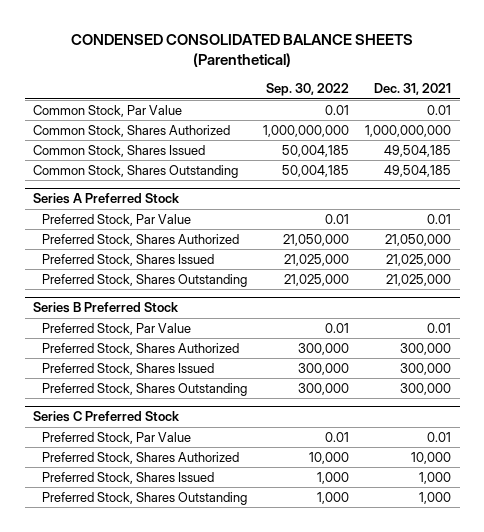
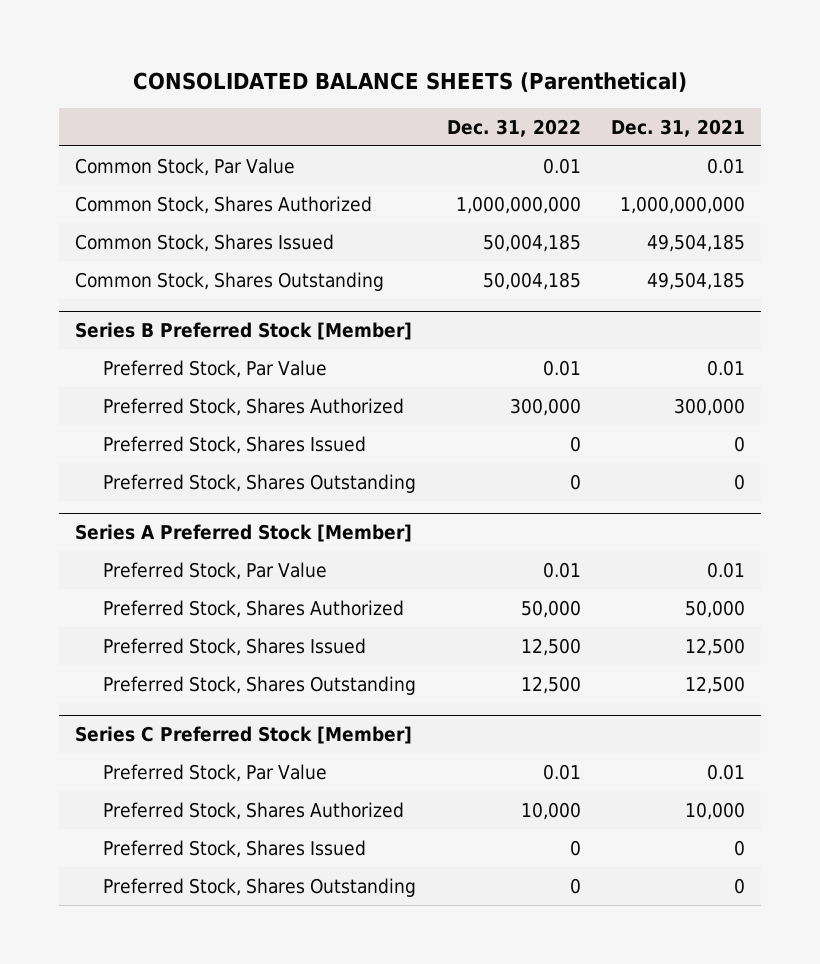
- CONDENSED CONSOLIDATED BALANCE SHEETS (Parenthetical)
+ CONSOLIDATED BALANCE SHEETS (Parenthetical)
- | Sep. 30, 2022 | Dec. 31, 2021
+ | Dec. 31, 2022 | Dec. 31, 2021
- Series A Preferred Stock
- Preferred Stock, Par Value | 0.01 | 0.01
- Preferred Stock, Shares Authorized | 21,050,000 | 21,050,000
- Preferred Stock, Shares Issued | 21,025,000 | 21,025,000
- Preferred Stock, Shares Outstanding | 21,025,000 | 21,025,000
- Series B Preferred Stock
+ Series B Preferred Stock [Member]
- Preferred Stock, Shares Issued | 300,000 | 300,000
- Preferred Stock, Shares Outstanding | 300,000 | 300,000
- Series C Preferred Stock
+ Preferred Stock, Shares Issued | 0 | 0
+ Preferred Stock, Shares Outstanding | 0 | 0
+ Series A Preferred Stock [Member]
+ Preferred Stock, Shares Authorized | 50,000 | 50,000
+ Preferred Stock, Shares Issued | 12,500 | 12,500
+ Preferred Stock, Shares Outstanding | 12,500 | 12,500
+ Series C Preferred Stock [Member]
+ Preferred Stock, Par Value | 0.01 | 0.01
- Preferred Stock, Shares Issued | 1,000 | 1,000
- Preferred Stock, Shares Outstanding | 1,000 | 1,000
+ Preferred Stock, Shares Issued | 0 | 0
+ Preferred Stock, Shares Outstanding | 0 | 0

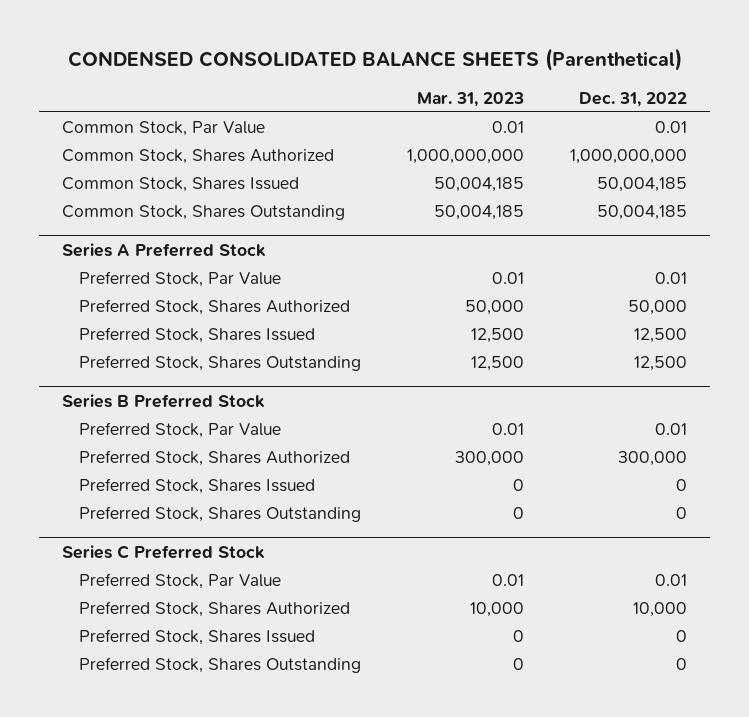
- CONSOLIDATED BALANCE SHEETS (Parenthetical)
+ CONDENSED CONSOLIDATED BALANCE SHEETS (Parenthetical)
- | Dec. 31, 2022 | Dec. 31, 2021
+ | Mar. 31, 2023 | Dec. 31, 2022
- Series B Preferred Stock [Member]
- Preferred Stock, Par Value | 0.01 | 0.01
- Preferred Stock, Shares Authorized | 300,000 | 300,000
- Preferred Stock, Shares Issued | 0 | 0
- Preferred Stock, Shares Outstanding | 0 | 0
- Series A Preferred Stock [Member]
+ Series A Preferred Stock
- Series C Preferred Stock [Member]
+ Series B Preferred Stock
+ Preferred Stock, Shares Authorized | 300,000 | 300,000
+ Preferred Stock, Shares Issued | 0 | 0
+ Preferred Stock, Shares Outstanding | 0 | 0
+ Series C Preferred Stock
+ Preferred Stock, Par Value | 0.01 | 0.01

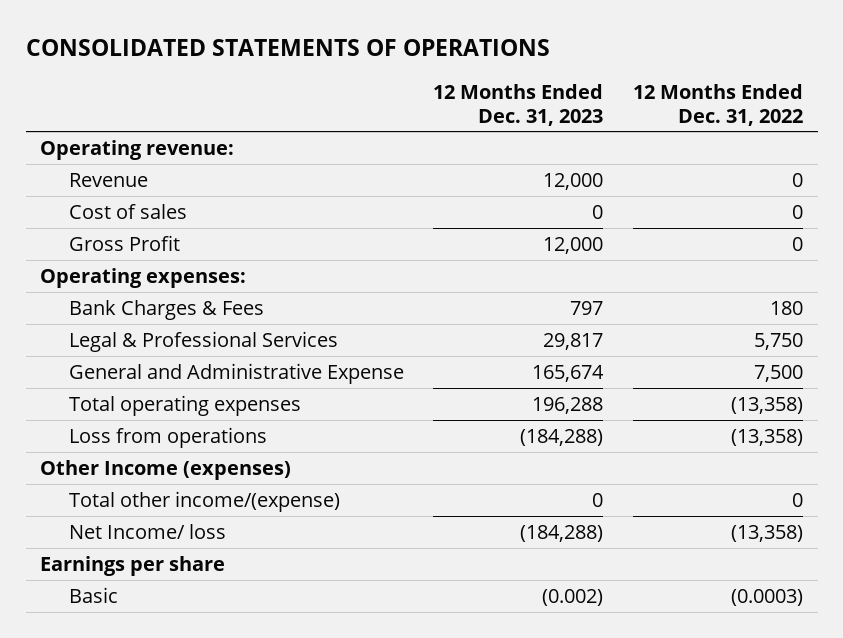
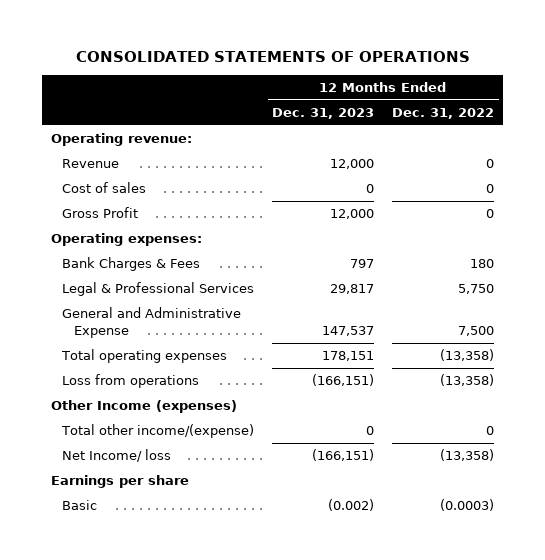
- General and Administrative Expense | 165,674 | 7,500
- Total operating expenses | 196,288 | (13,358)
- Loss from operations | (184,288) | (13,358)
+ General and Administrative Expense | 147,537 | 7,500
+ Total operating expenses | 178,151 | (13,358)
+ Loss from operations | (166,151) | (13,358)
- Net Income/ loss | (184,288) | (13,358)
+ Net Income/ loss | (166,151) | (13,358)

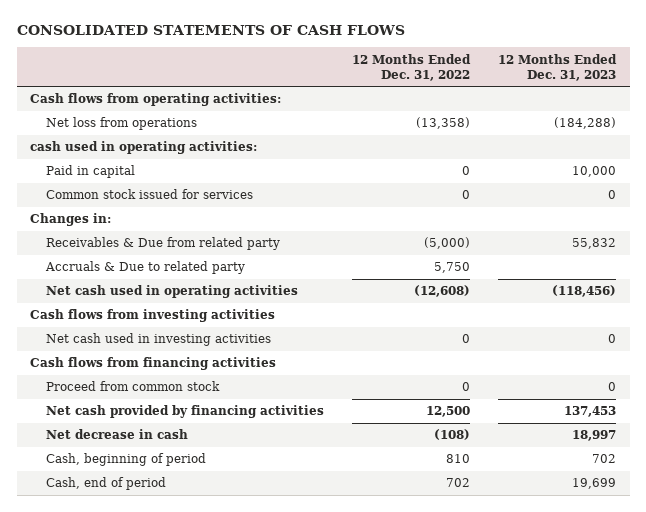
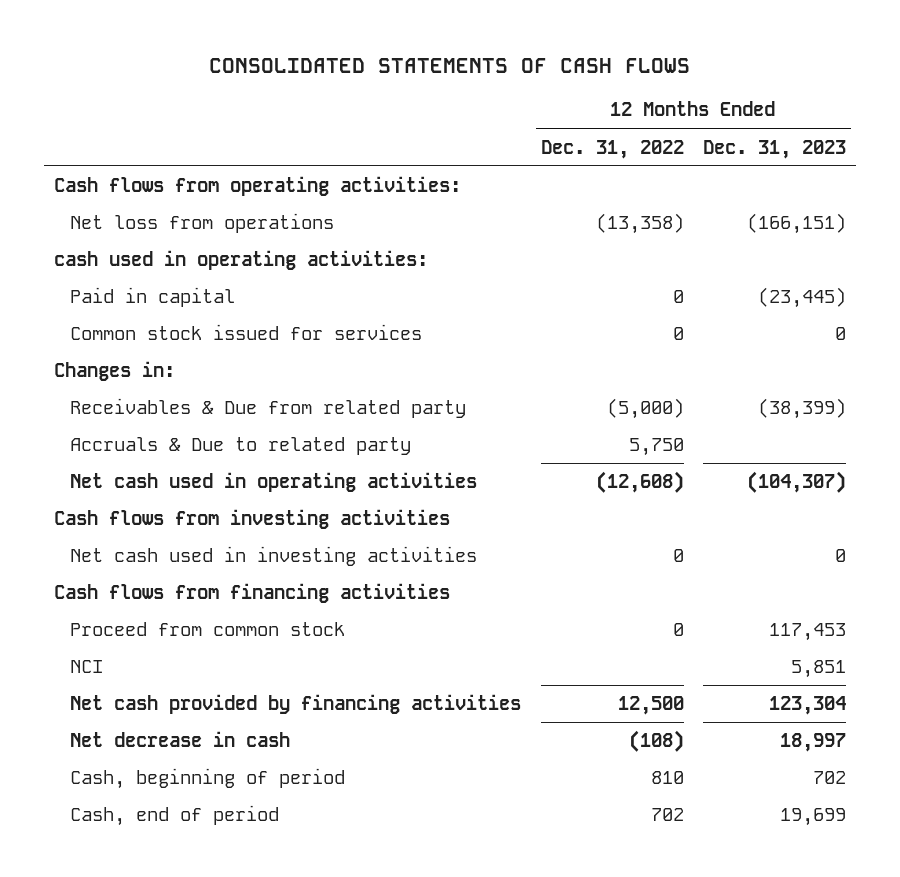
- Net loss from operations | (13,358) | (184,288)
+ Net loss from operations | (13,358) | (166,151)
- Paid in capital | 0 | 10,000
+ Paid in capital | 0 | (23,445)
- Receivables & Due from related party | (5,000) | 55,832
+ Receivables & Due from related party | (5,000) | (38,399)
- Net cash used in operating activities | (12,608) | (118,456)
+ Net cash used in operating activities | (12,608) | (104,307)
- Proceed from common stock | 0 | 0
- Net cash provided by financing activities | 12,500 | 137,453
+ Proceed from common stock | 0 | 117,453
+ NCI | | 5,851
+ Net cash provided by financing activities | 12,500 | 123,304

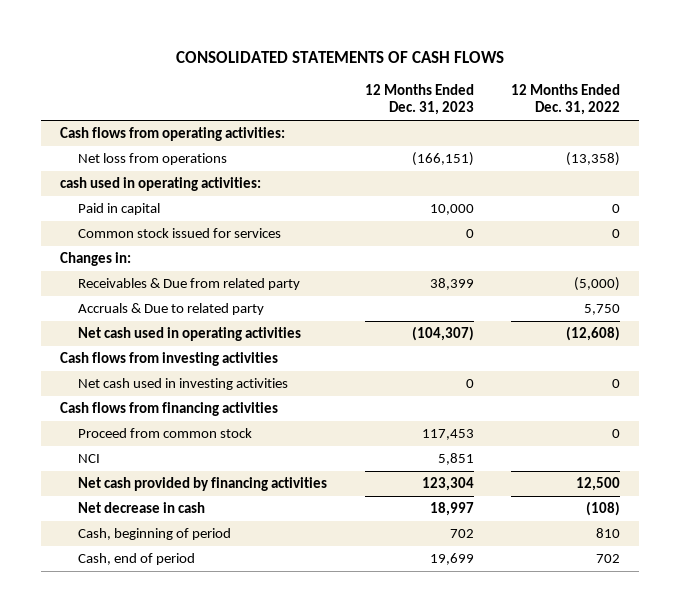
- | 12 Months Ended Dec. 31, 2022 | 12 Months Ended Dec. 31, 2023
+ | 12 Months Ended Dec. 31, 2023 | 12 Months Ended Dec. 31, 2022
- Paid in capital | 0 | (23,445)
+ Paid in capital | 10,000 | 0
- Receivables & Due from related party | (5,000) | (38,399)
+ Receivables & Due from related party | 38,399 | (5,000)

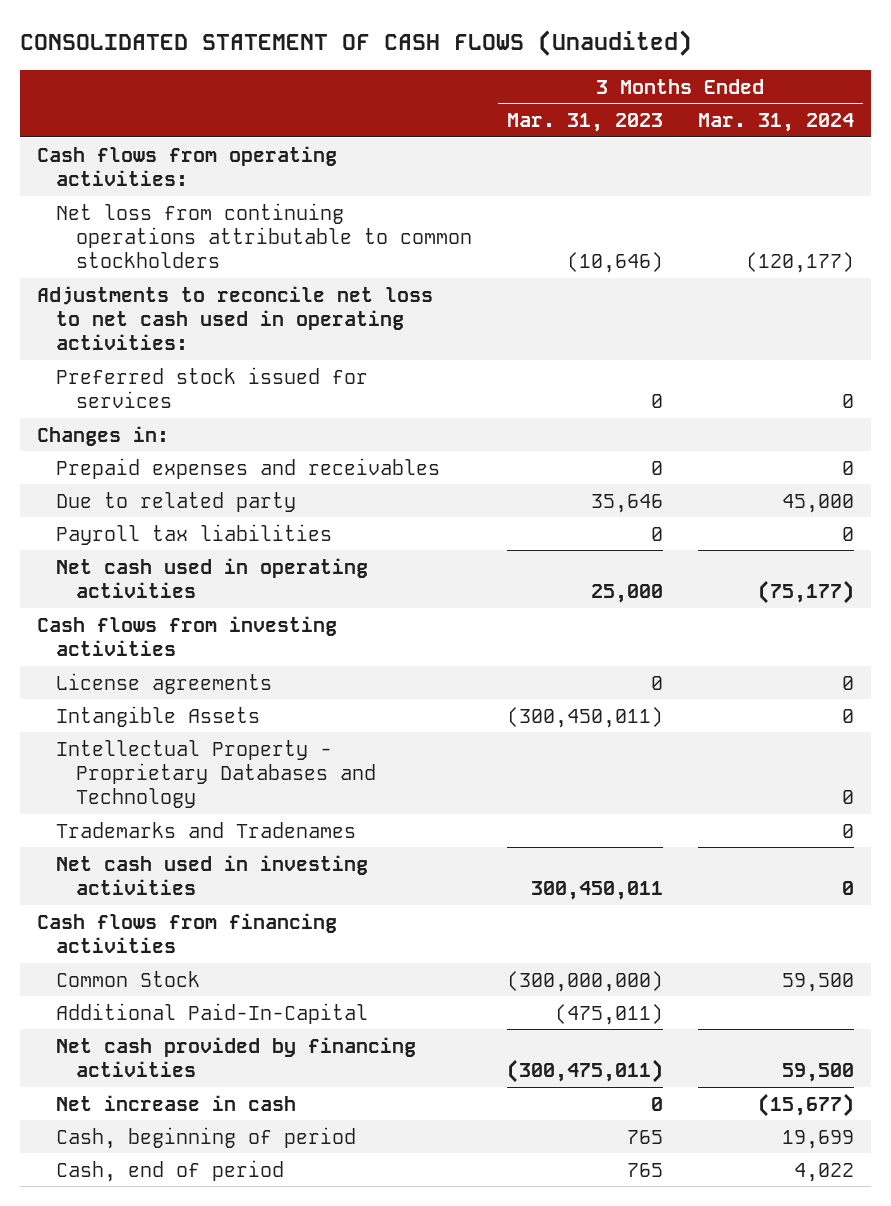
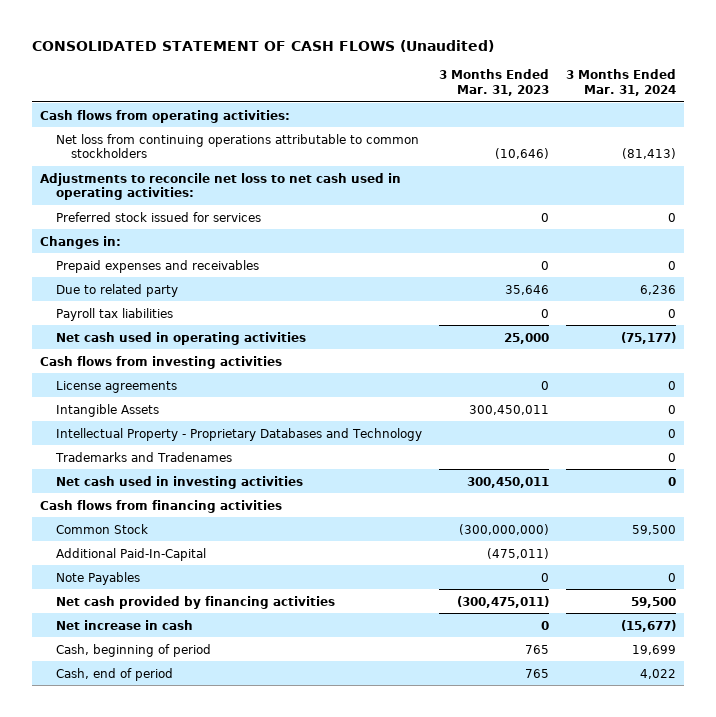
- Net loss from continuing operations attributable to common stockholders | (10,646) | (120,177)
+ Net loss from continuing operations attributable to common stockholders | (10,646) | (81,413)
- Due to related party | 35,646 | 45,000
+ Due to related party | 35,646 | 6,236
- Intangible Assets | (300,450,011) | 0
+ Intangible Assets | 300,450,011 | 0
+ Note Payables | 0 | 0

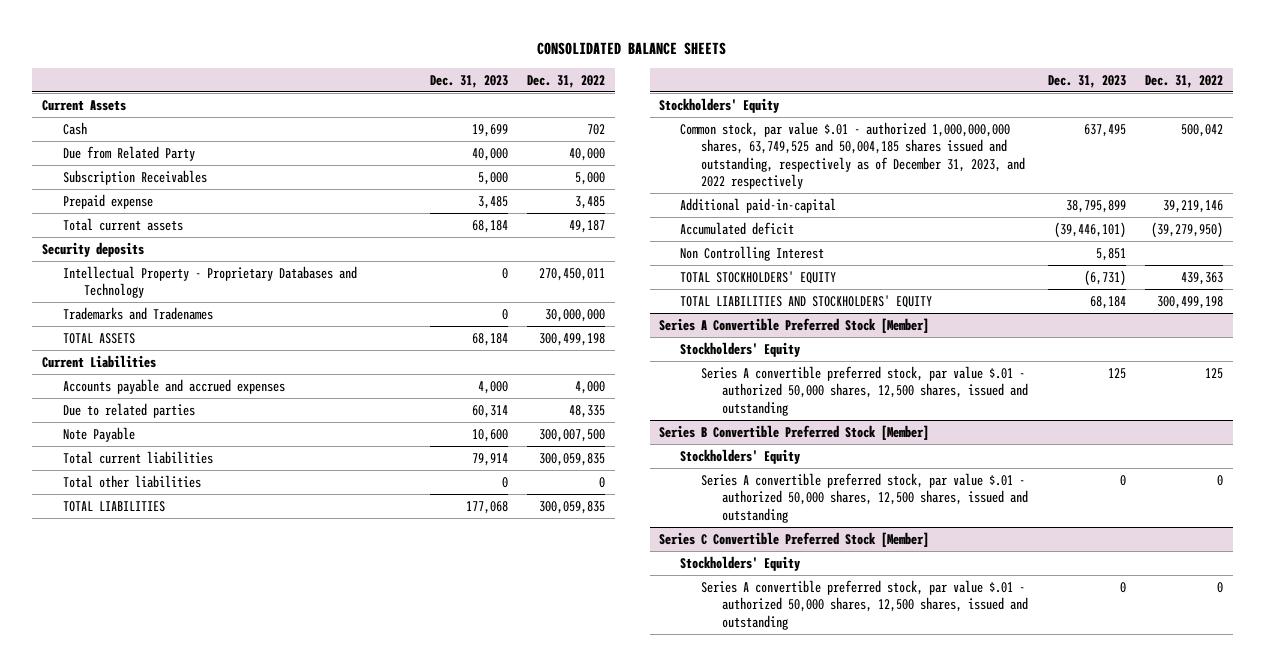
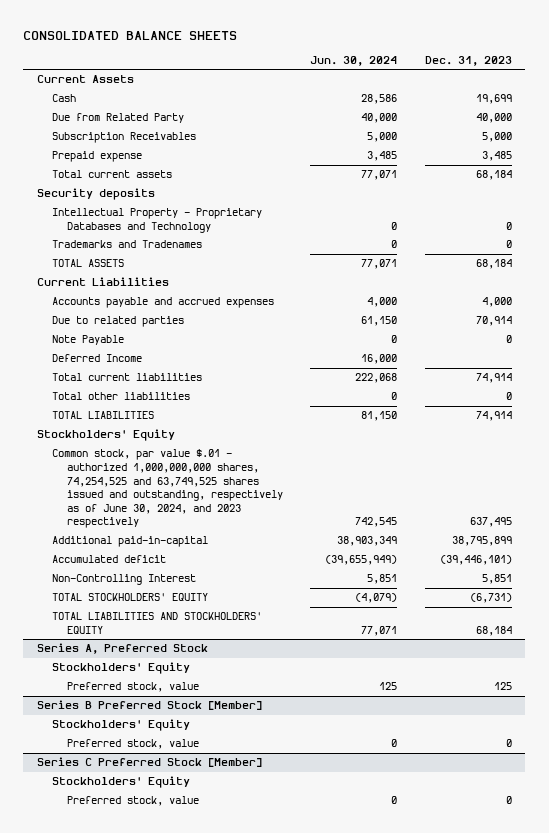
- | Dec. 31, 2023 | Dec. 31, 2022
+ | Jun. 30, 2024 | Dec. 31, 2023
- Due to related parties | 60,314 | 48,335
- Note Payable | 10,600 | 300,007,500
- Total current liabilities | 79,914 | 300,059,835
+ Due to related parties | 61,150 | 70,914
+ Note Payable | 0 | 0
+ Deferred Income | 16,000 |
+ Total current liabilities | 222,068 | 74,914
- TOTAL LIABILITIES | 177,068 | 300,059,835
+ TOTAL LIABILITIES | 81,150 | 74,914
- Common stock, par value $.01 - authorized 1,000,000,000 shares, 63,749,525 and 50,004,185 shares issued and outstanding, respectively as of December 31, 2023, and 2022 respectively | 637,495 | 500,042
+ Common stock, par value $.01 - authorized 1,000,000,000 shares, 74,254,525 and 63,749,525 shares issued and outstanding, respectively as of June 30, 2024, and 2023 respectively | 742,545 | 637,495
- Non Controlling Interest | 5,851 |
+ Non-Controlling Interest | 5,851 | 5,851
- Series A Convertible Preferred Stock [Member]
+ Series A, Preferred Stock
- Series A convertible preferred stock, par value $.01 - authorized 50,000 shares, 12,500 shares, issued and outstanding | 125 | 125
- Series B Convertible Preferred Stock [Member]
+ Preferred stock, value | 125 | 125
+ Series B Preferred Stock [Member]
- Series A convertible preferred stock, par value $.01 - authorized 50,000 shares, 12,500 shares, issued and outstanding | 0 | 0
- Series C Convertible Preferred Stock [Member]
+ Preferred stock, value | 0 | 0
+ Series C Preferred Stock [Member]
- Series A convertible preferred stock, par value $.01 - authorized 50,000 shares, 12,500 shares, issued and outstanding | 0 | 0
+ Preferred stock, value | 0 | 0

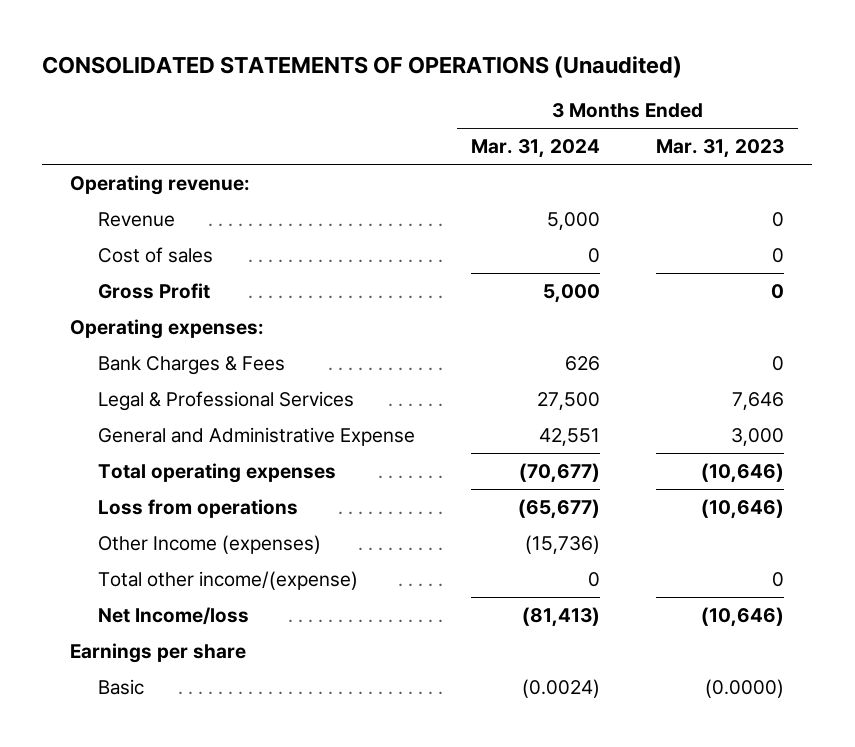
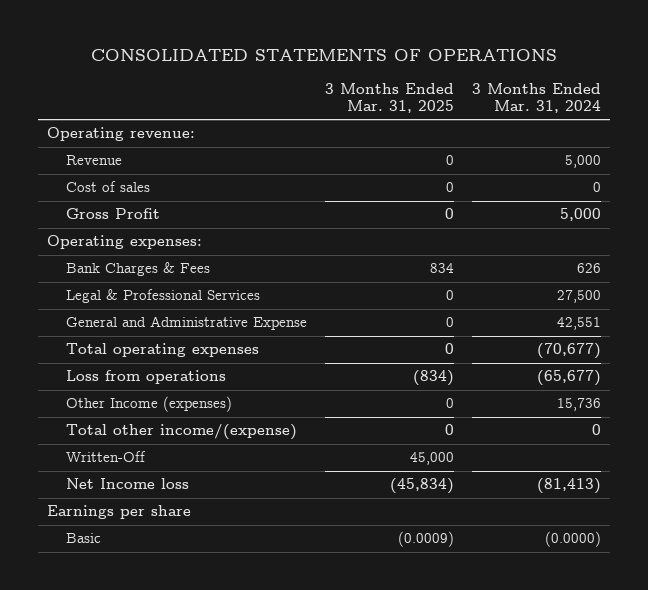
- CONSOLIDATED STATEMENTS OF OPERATIONS (Unaudited)
+ CONSOLIDATED STATEMENTS OF OPERATIONS
- | 3 Months Ended Mar. 31, 2024 | 3 Months Ended Mar. 31, 2023
+ | 3 Months Ended Mar. 31, 2025 | 3 Months Ended Mar. 31, 2024
- Other Income (expenses) | (15,736) |
+ Other Income (expenses) | 0 | 15,736
- Net Income/loss | (81,413) | (10,646)
+ Written-Off | 45,000 |
+ Net Income loss | (45,834) | (81,413)
- Basic | (0.0024) | (0.0000)
+ Basic | (0.0009) | (0.0000)

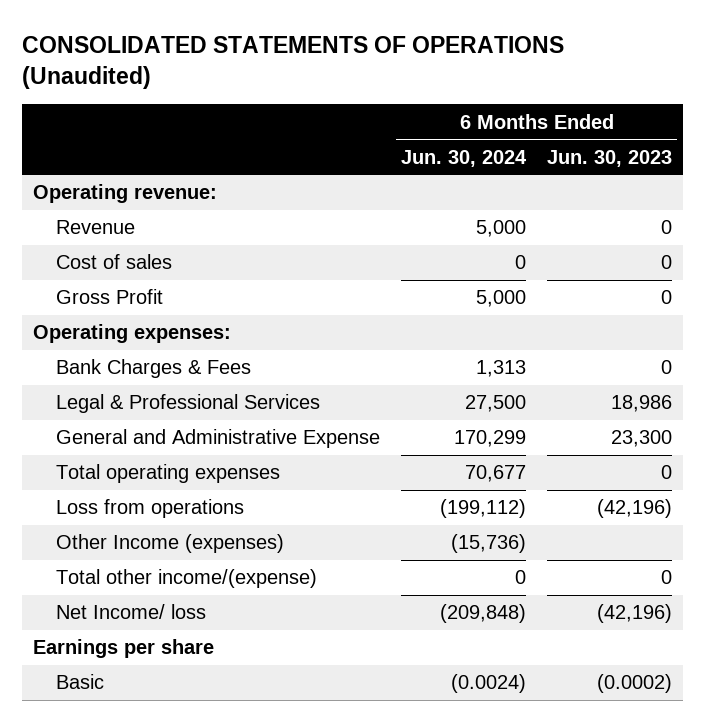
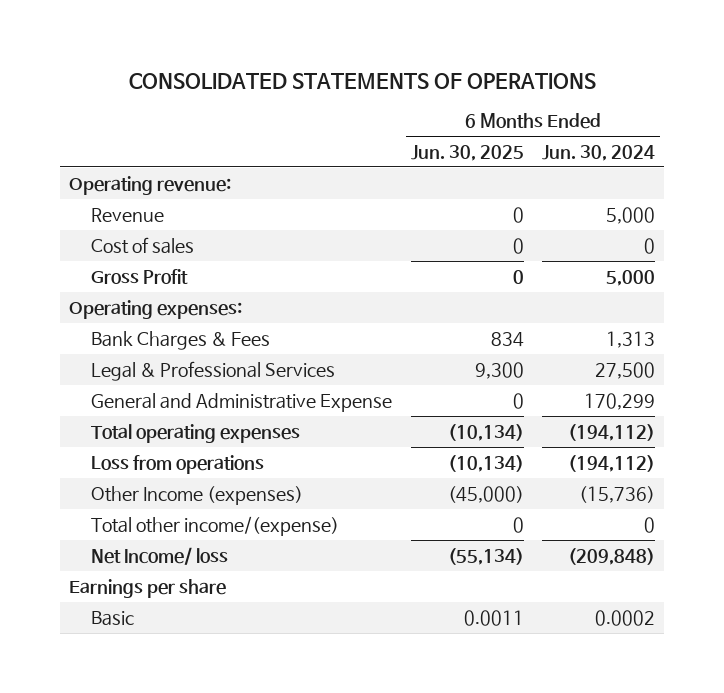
- CONSOLIDATED STATEMENTS OF OPERATIONS (Unaudited)
+ CONSOLIDATED STATEMENTS OF OPERATIONS
- | 6 Months Ended Jun. 30, 2024 | 6 Months Ended Jun. 30, 2023
+ | 6 Months Ended Jun. 30, 2025 | 6 Months Ended Jun. 30, 2024
- Total operating expenses | 70,677 | 0
- Loss from operations | (199,112) | (42,196)
+ Total operating expenses | (10,134) | (194,112)
+ Loss from operations | (10,134) | (194,112)
- Basic | (0.0024) | (0.0002)
+ Basic | 0.0011 | 0.0002

